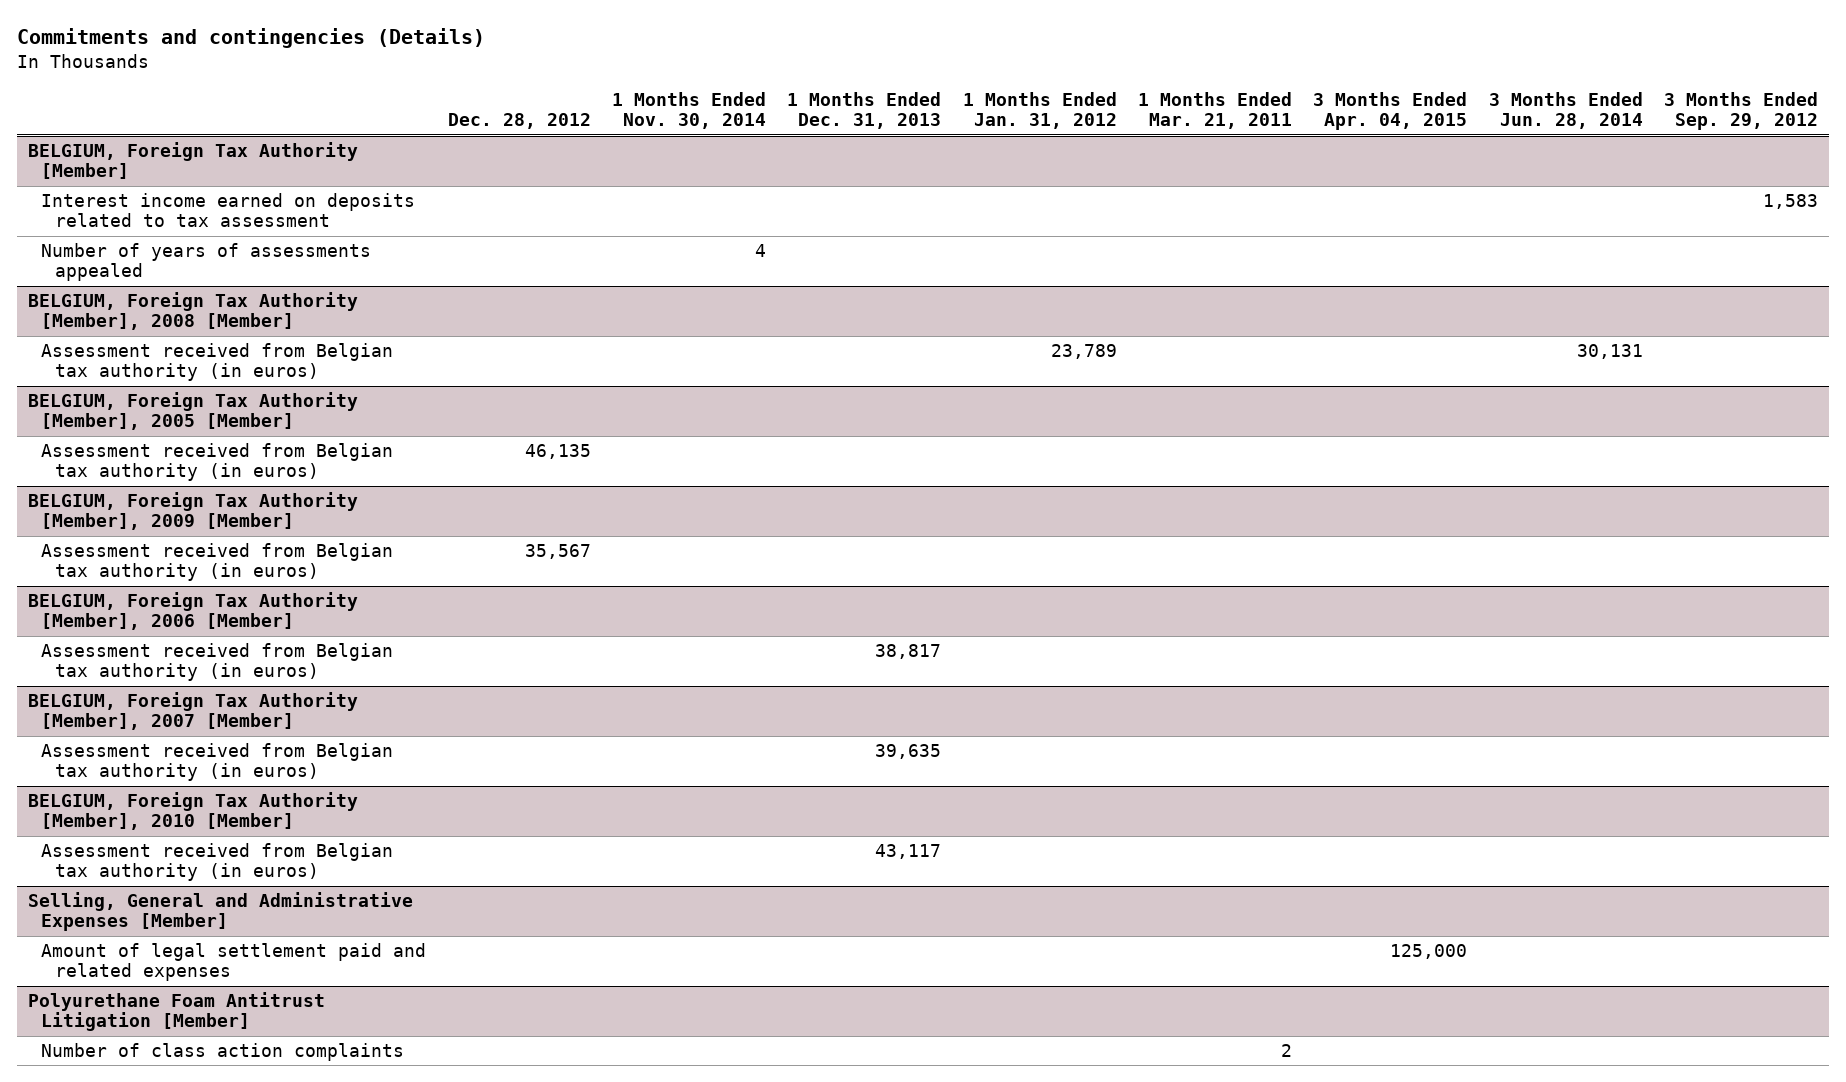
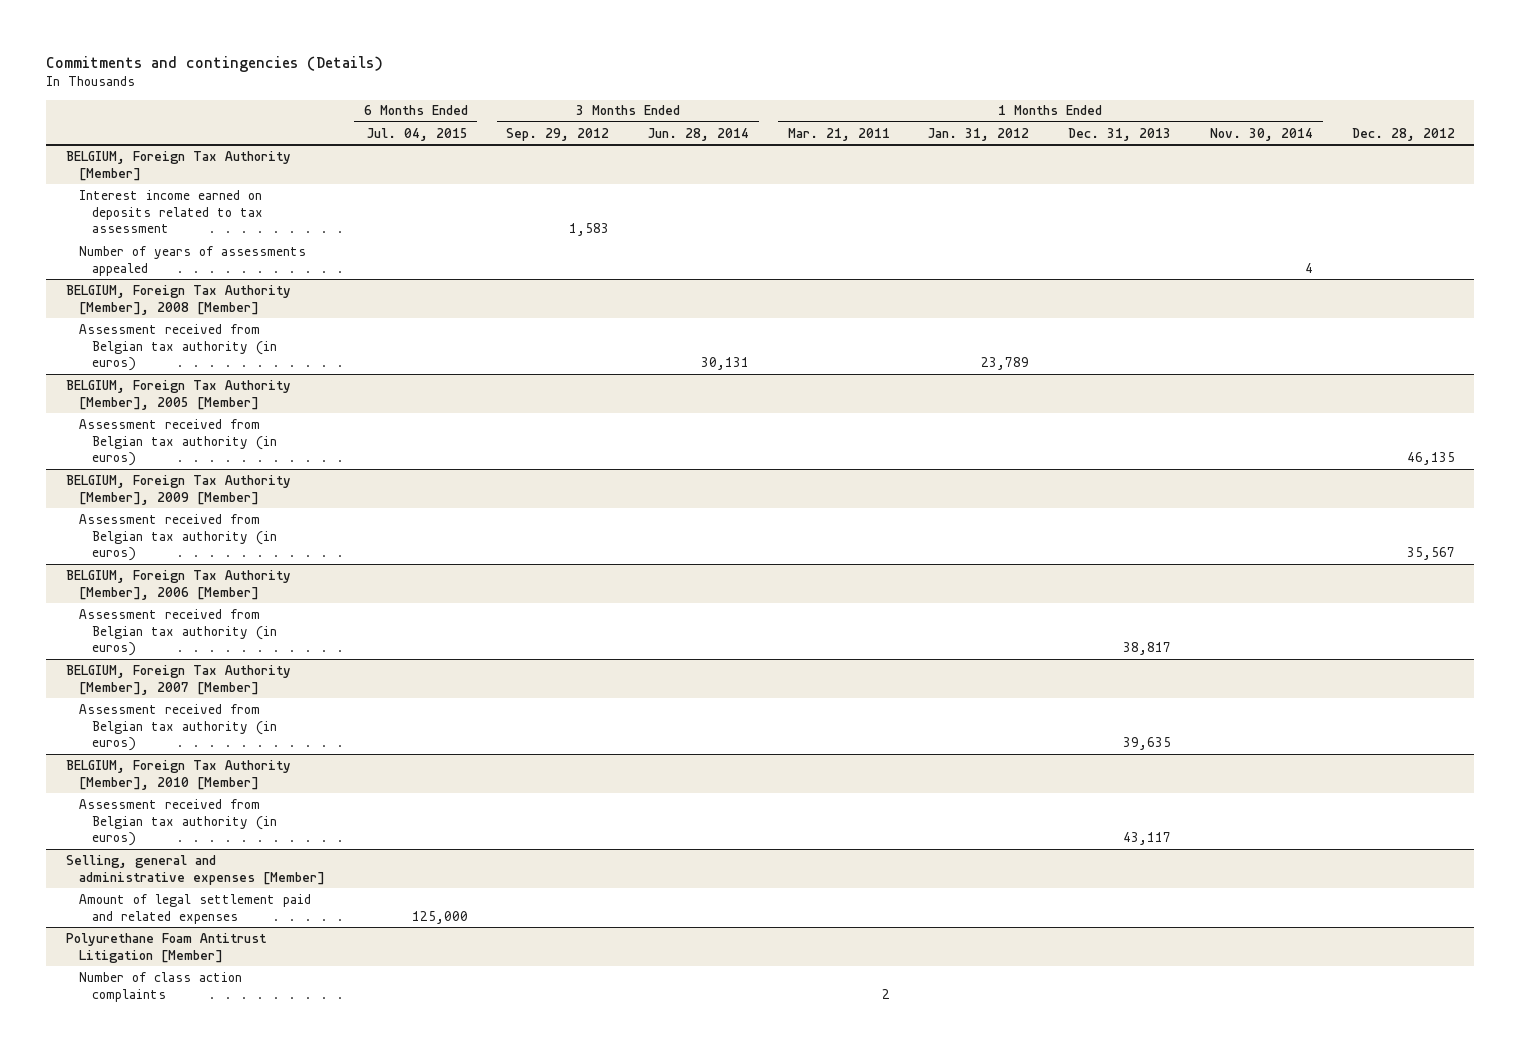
- | Dec. 28, 2012 | 1 Months Ended Nov. 30, 2014 | 1 Months Ended Dec. 31, 2013 | 1 Months Ended Jan. 31, 2012 | 1 Months Ended Mar. 21, 2011 | 3 Months Ended Apr. 04, 2015 | 3 Months Ended Jun. 28, 2014 | 3 Months Ended Sep. 29, 2012
+ | 6 Months Ended Jul. 04, 2015 | 3 Months Ended Sep. 29, 2012 | 3 Months Ended Jun. 28, 2014 | 1 Months Ended Mar. 21, 2011 | 1 Months Ended Jan. 31, 2012 | 1 Months Ended Dec. 31, 2013 | 1 Months Ended Nov. 30, 2014 | Dec. 28, 2012
- Selling, General and Administrative Expenses [Member]
+ Selling, general and administrative expenses [Member]

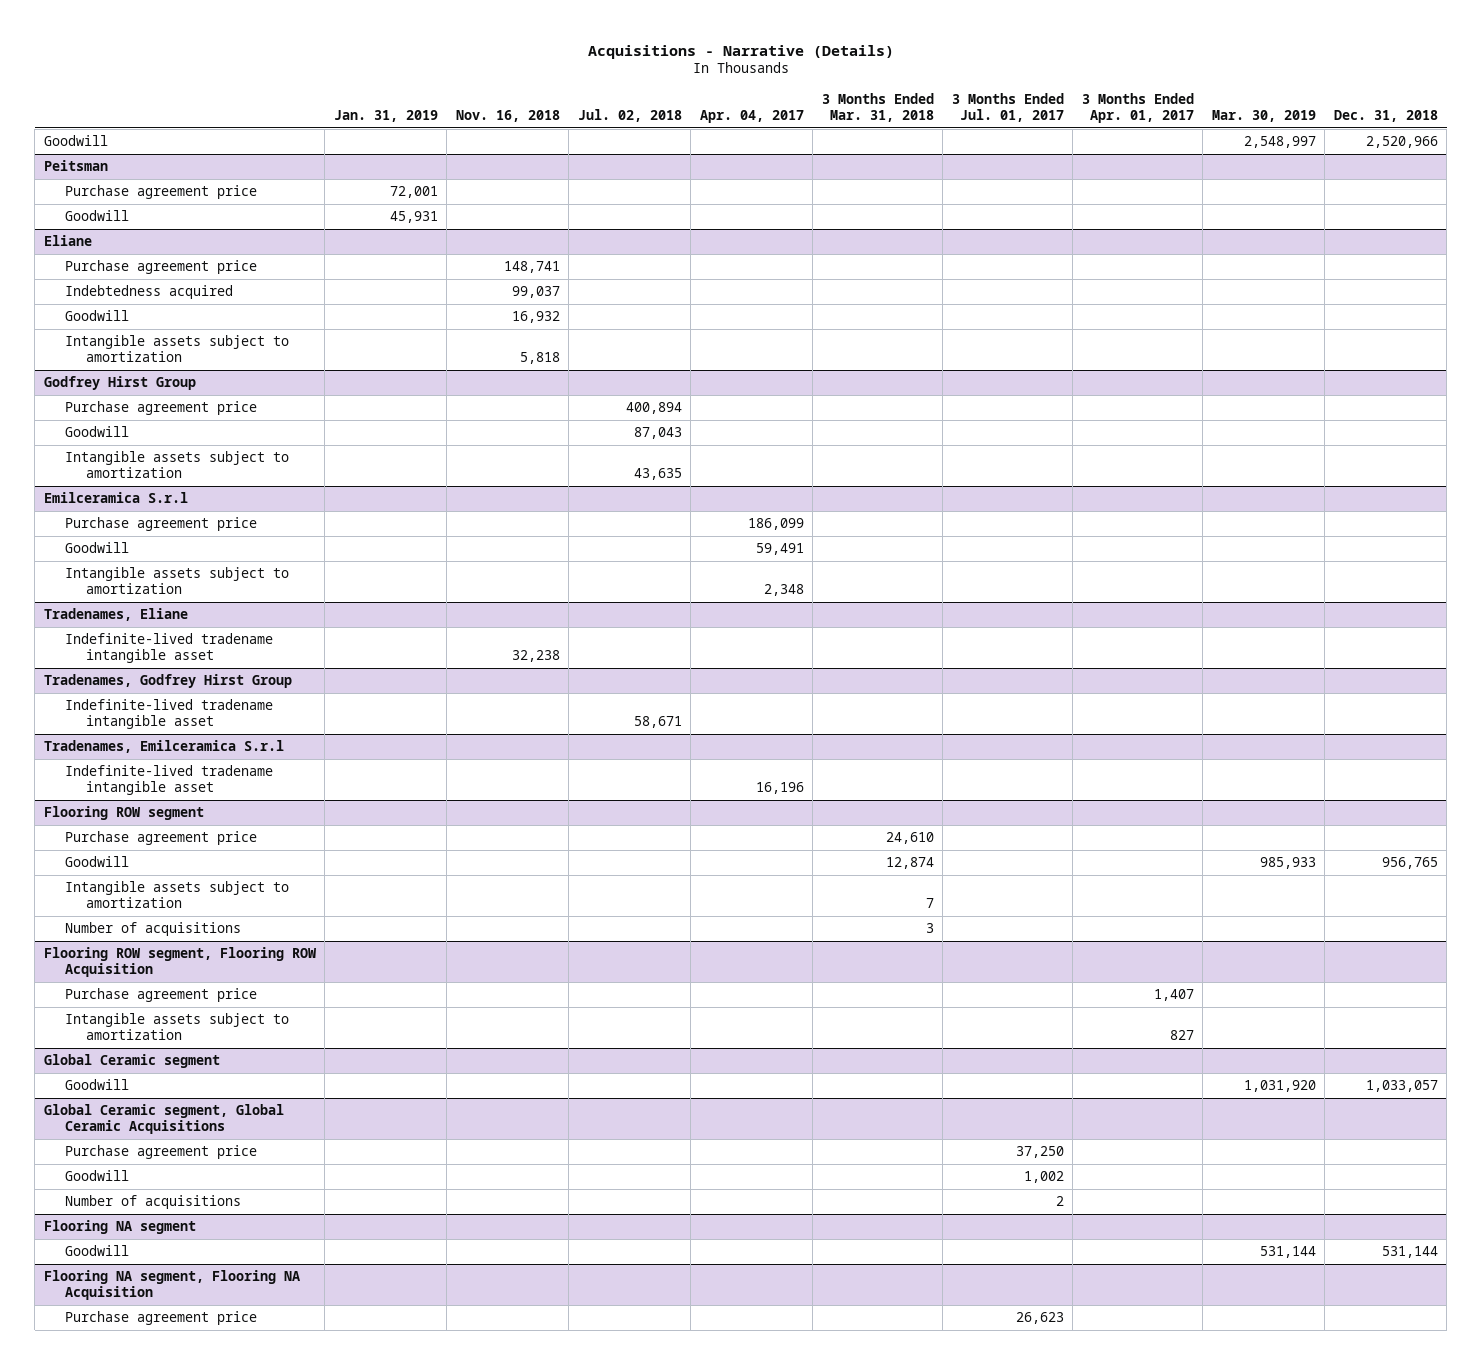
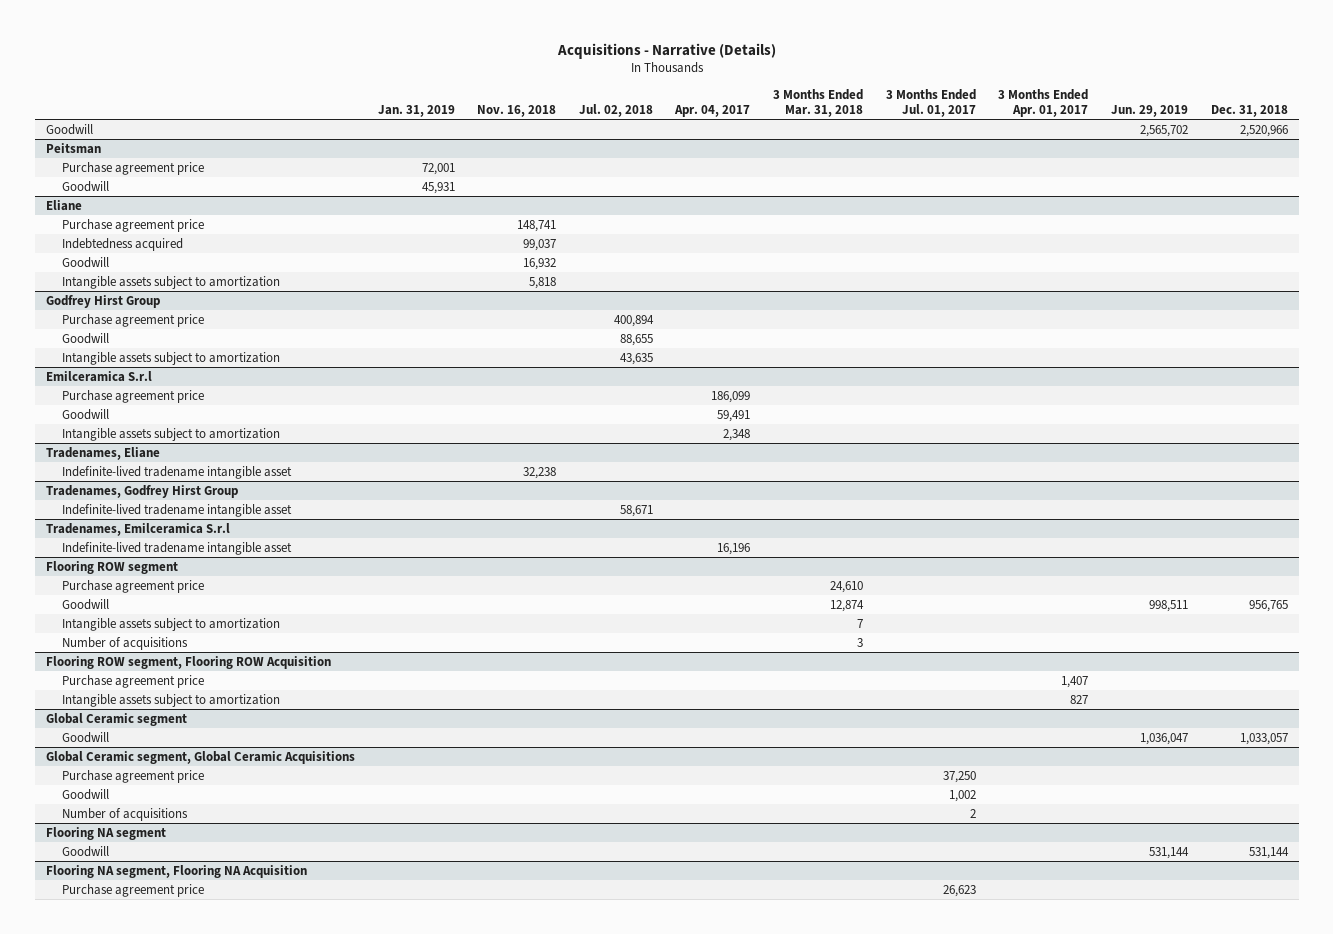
- | Jan. 31, 2019 | Nov. 16, 2018 | Jul. 02, 2018 | Apr. 04, 2017 | 3 Months Ended Mar. 31, 2018 | 3 Months Ended Jul. 01, 2017 | 3 Months Ended Apr. 01, 2017 | Mar. 30, 2019 | Dec. 31, 2018
+ | Jan. 31, 2019 | Nov. 16, 2018 | Jul. 02, 2018 | Apr. 04, 2017 | 3 Months Ended Mar. 31, 2018 | 3 Months Ended Jul. 01, 2017 | 3 Months Ended Apr. 01, 2017 | Jun. 29, 2019 | Dec. 31, 2018
@ Godfrey Hirst Group
- Goodwill | | | 87,043 | | | | | |
+ Goodwill | | | 88,655 | | | | | |

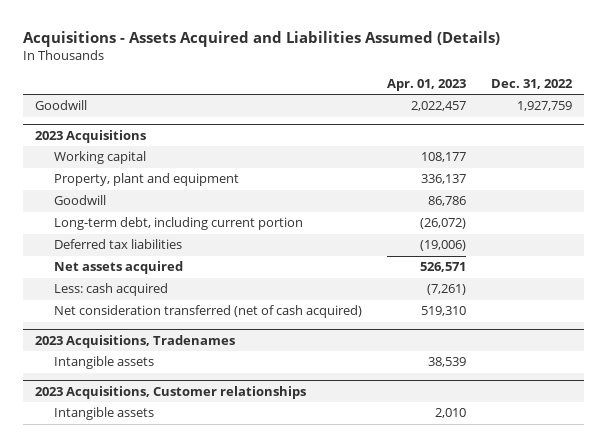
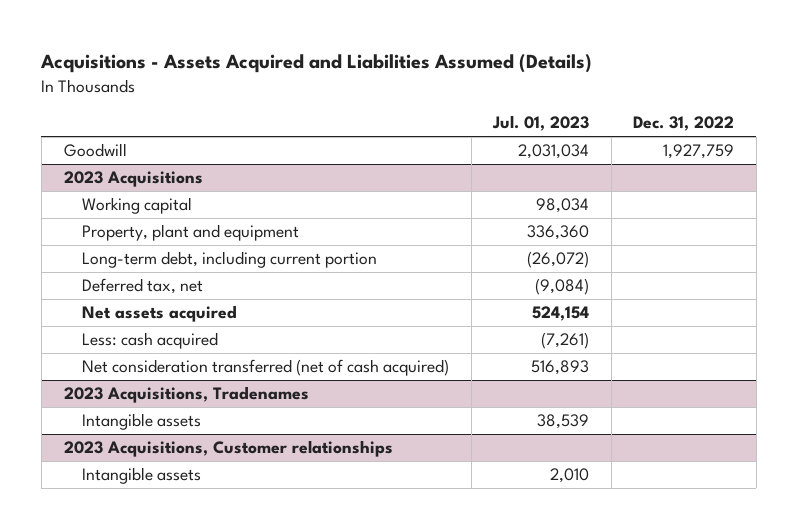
- | Apr. 01, 2023 | Dec. 31, 2022
+ | Jul. 01, 2023 | Dec. 31, 2022
@ 2023 Acquisitions
- Goodwill | 86,786 |
- Deferred tax liabilities | (19,006) |
+ Deferred tax, net | (9,084) |

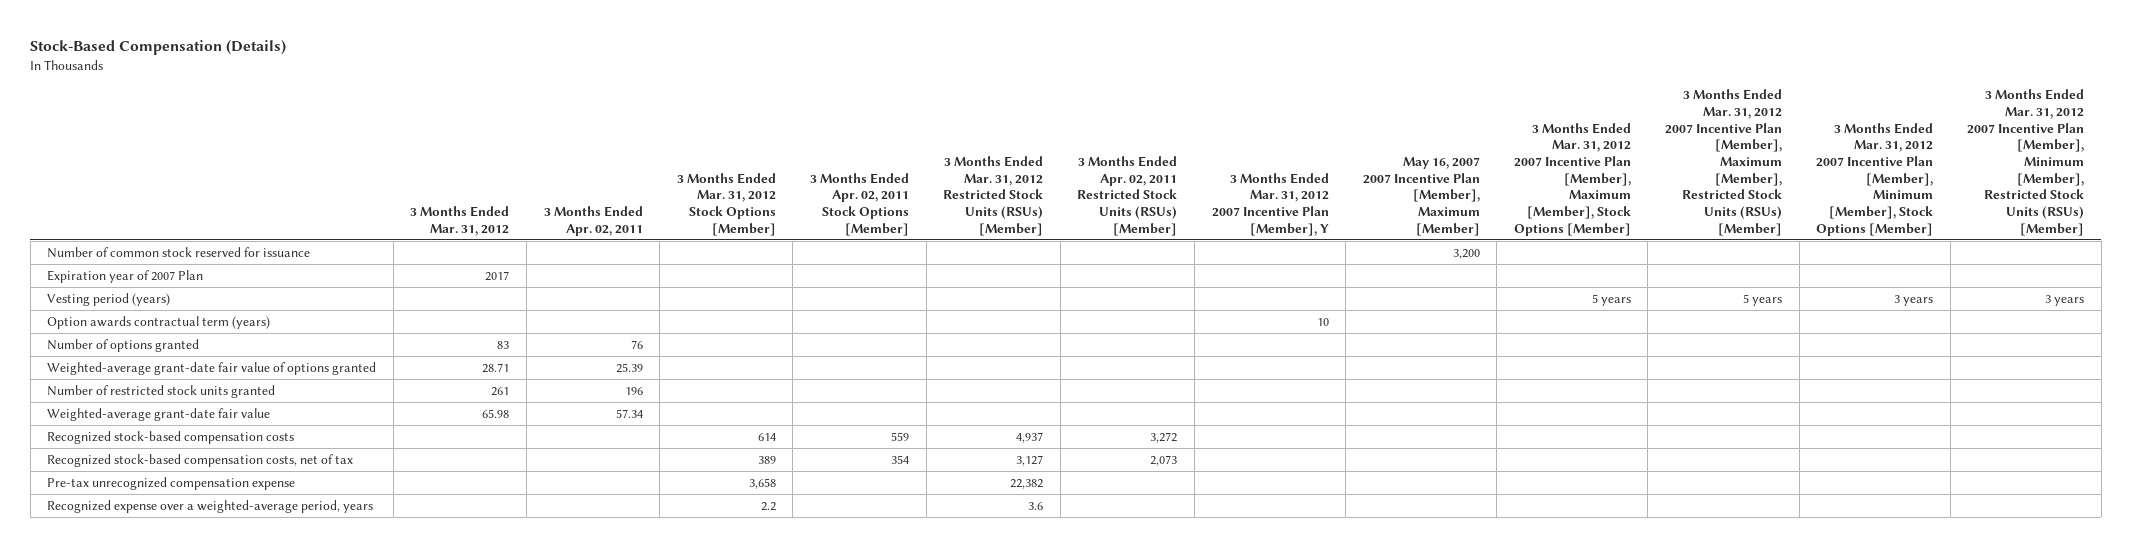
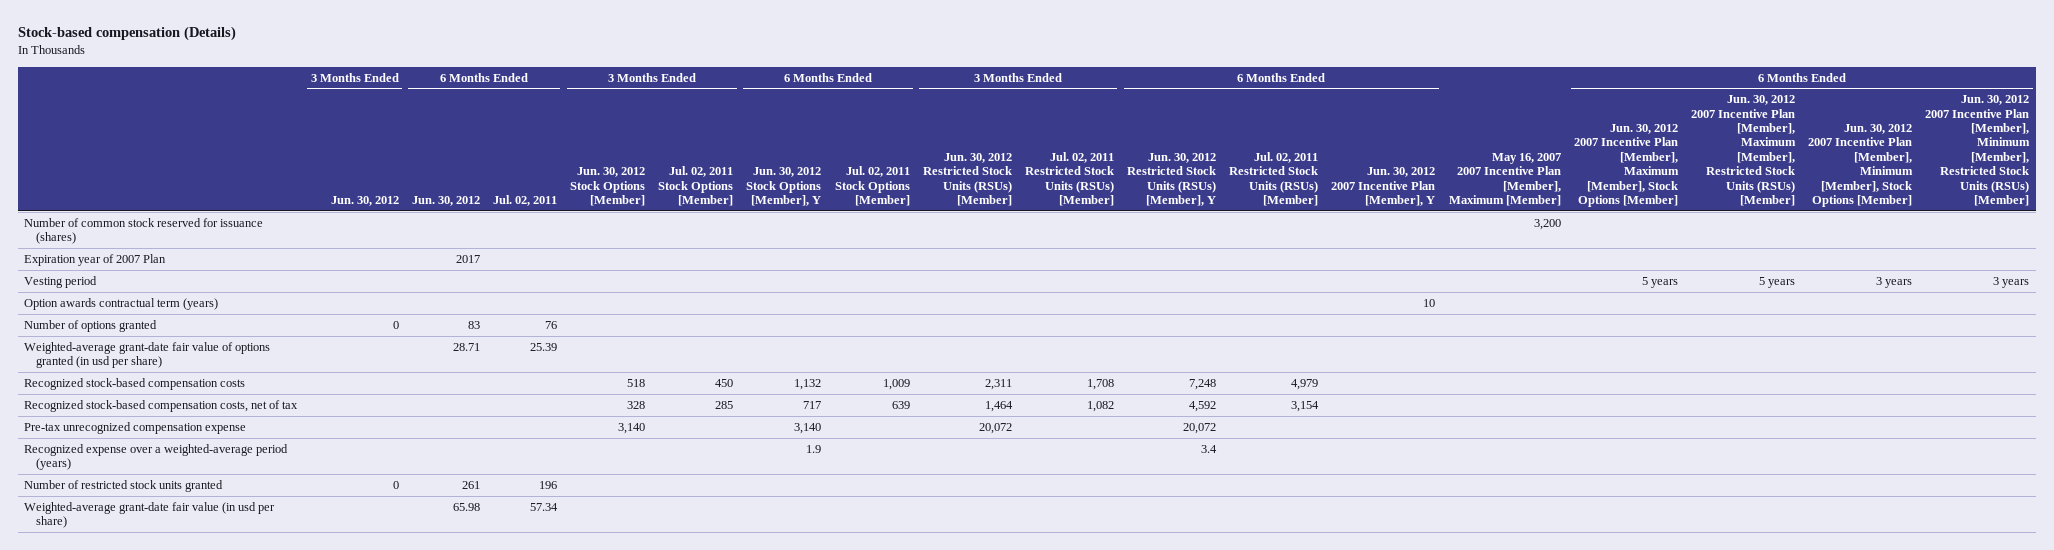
- Stock-Based Compensation (Details)
+ Stock-based compensation (Details)
- | 3 Months Ended Mar. 31, 2012 | 3 Months Ended Apr. 02, 2011 | 3 Months Ended Mar. 31, 2012 Stock Options [Member] | 3 Months Ended Apr. 02, 2011 Stock Options [Member] | 3 Months Ended Mar. 31, 2012 Restricted Stock Units (RSUs) [Member] | 3 Months Ended Apr. 02, 2011 Restricted Stock Units (RSUs) [Member] | 3 Months Ended Mar. 31, 2012 2007 Incentive Plan [Member], Y | May 16, 2007 2007 Incentive Plan [Member], Maximum [Member] | 3 Months Ended Mar. 31, 2012 2007 Incentive Plan [Member], Maximum [Member], Stock Options [Member] | 3 Months Ended Mar. 31, 2012 2007 Incentive Plan [Member], Maximum [Member], Restricted Stock Units (RSUs) [Member] | 3 Months Ended Mar. 31, 2012 2007 Incentive Plan [Member], Minimum [Member], Stock Options [Member] | 3 Months Ended Mar. 31, 2012 2007 Incentive Plan [Member], Minimum [Member], Restricted Stock Units (RSUs) [Member]
+ | 3 Months Ended Jun. 30, 2012 | 6 Months Ended Jun. 30, 2012 | 6 Months Ended Jul. 02, 2011 | 3 Months Ended Jun. 30, 2012 Stock Options [Member] | 3 Months Ended Jul. 02, 2011 Stock Options [Member] | 6 Months Ended Jun. 30, 2012 Stock Options [Member], Y | 6 Months Ended Jul. 02, 2011 Stock Options [Member] | 3 Months Ended Jun. 30, 2012 Restricted Stock Units (RSUs) [Member] | 3 Months Ended Jul. 02, 2011 Restricted Stock Units (RSUs) [Member] | 6 Months Ended Jun. 30, 2012 Restricted Stock Units (RSUs) [Member], Y | 6 Months Ended Jul. 02, 2011 Restricted Stock Units (RSUs) [Member] | 6 Months Ended Jun. 30, 2012 2007 Incentive Plan [Member], Y | May 16, 2007 2007 Incentive Plan [Member], Maximum [Member] | 6 Months Ended Jun. 30, 2012 2007 Incentive Plan [Member], Maximum [Member], Stock Options [Member] | 6 Months Ended Jun. 30, 2012 2007 Incentive Plan [Member], Maximum [Member], Restricted Stock Units (RSUs) [Member] | 6 Months Ended Jun. 30, 2012 2007 Incentive Plan [Member], Minimum [Member], Stock Options [Member] | 6 Months Ended Jun. 30, 2012 2007 Incentive Plan [Member], Minimum [Member], Restricted Stock Units (RSUs) [Member]
- Number of common stock reserved for issuance | | | | | | | | 3,200 | | | |
+ Number of common stock reserved for issuance (shares) | | | | | | | | | | | | | 3,200 | | | |
- Vesting period (years) | | | | | | | | | 5 years | 5 years | 3 years | 3 years
+ Vesting period | | | | | | | | | | | | | | 5 years | 5 years | 3 years | 3 years
- Weighted-average grant-date fair value of options granted | 28.71 | 25.39 | | | | | | | | | |
- Weighted-average grant-date fair value | 65.98 | 57.34 | | | | | | | | | |
+ Weighted-average grant-date fair value of options granted (in usd per share) | | 28.71 | 25.39 | | | | | | | | | | | | | |
- Recognized expense over a weighted-average period, years | | | 2.2 | | 3.6 | | | | | | |
+ Recognized expense over a weighted-average period (years) | | | | | | 1.9 | | | | 3.4 | | | | | | |
moved down: Number of restricted stock units granted | 0 | 261 | 196 | | | | | | | | | | | | | |
+ Weighted-average grant-date fair value (in usd per share) | | 65.98 | 57.34 | | | | | | | | | | | | | |

